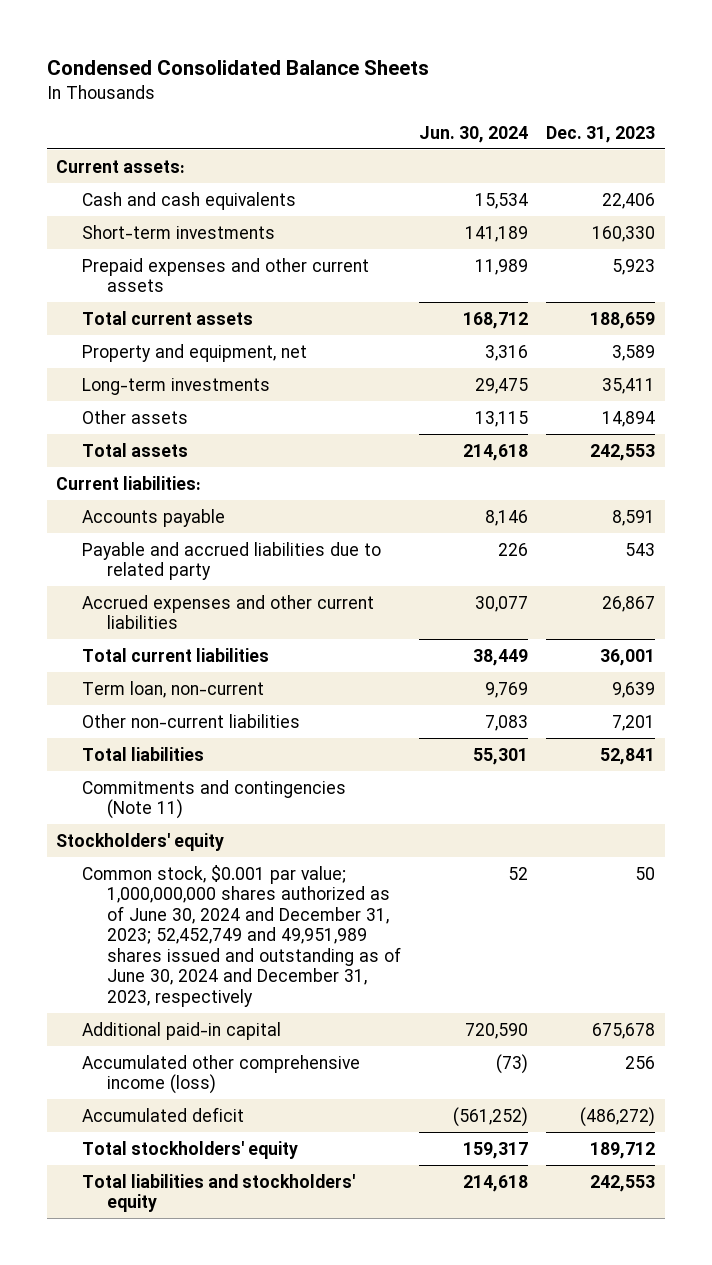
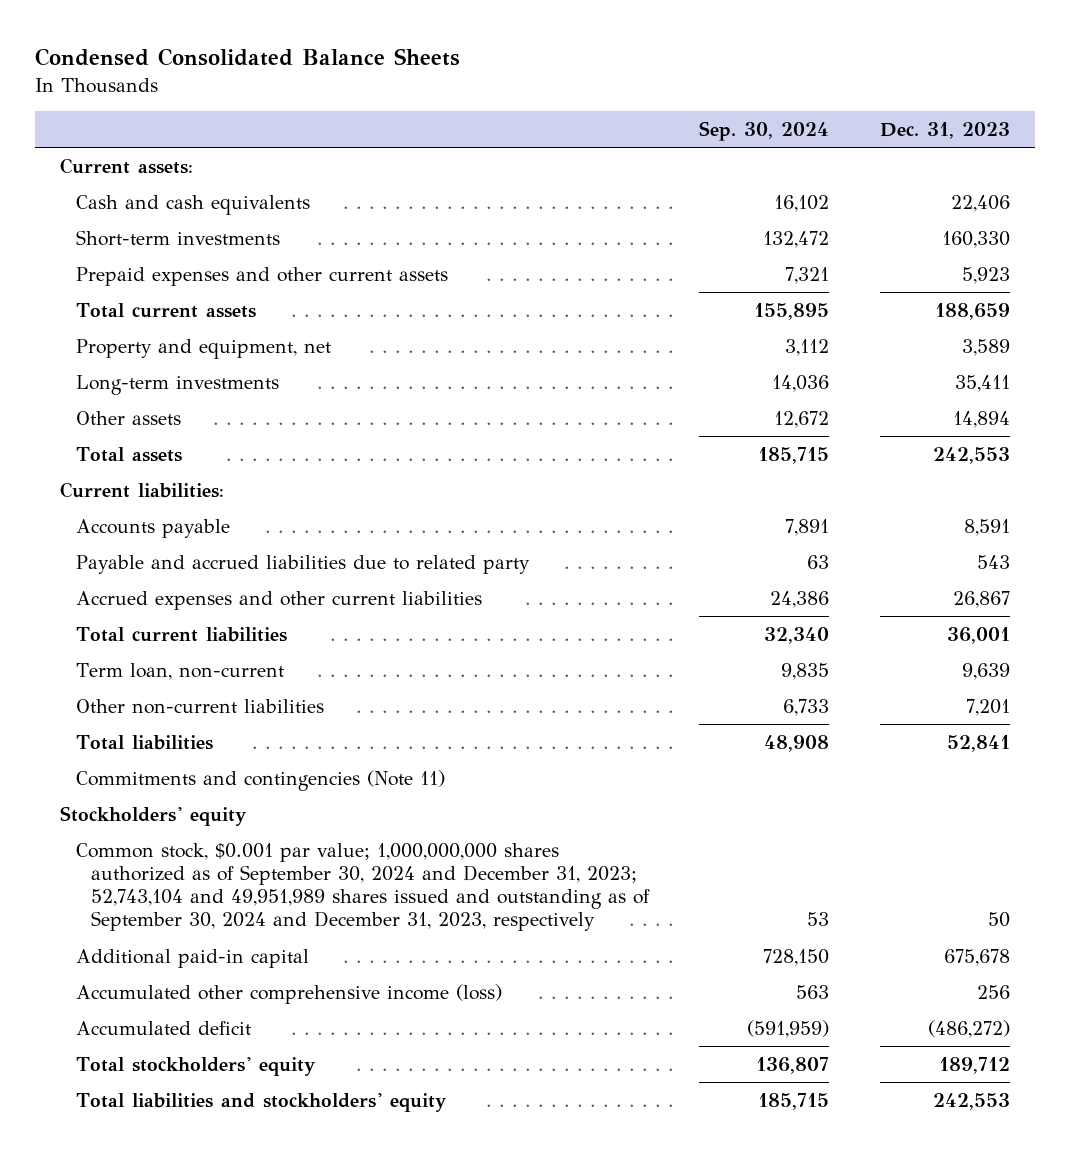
- | Jun. 30, 2024 | Dec. 31, 2023
+ | Sep. 30, 2024 | Dec. 31, 2023
- Common stock, $0.001 par value; 1,000,000,000 shares authorized as of June 30, 2024 and December 31, 2023; 52,452,749 and 49,951,989 shares issued and outstanding as of June 30, 2024 and December 31, 2023, respectively | 52 | 50
+ Common stock, $0.001 par value; 1,000,000,000 shares authorized as of September 30, 2024 and December 31, 2023; 52,743,104 and 49,951,989 shares issued and outstanding as of September 30, 2024 and December 31, 2023, respectively | 53 | 50

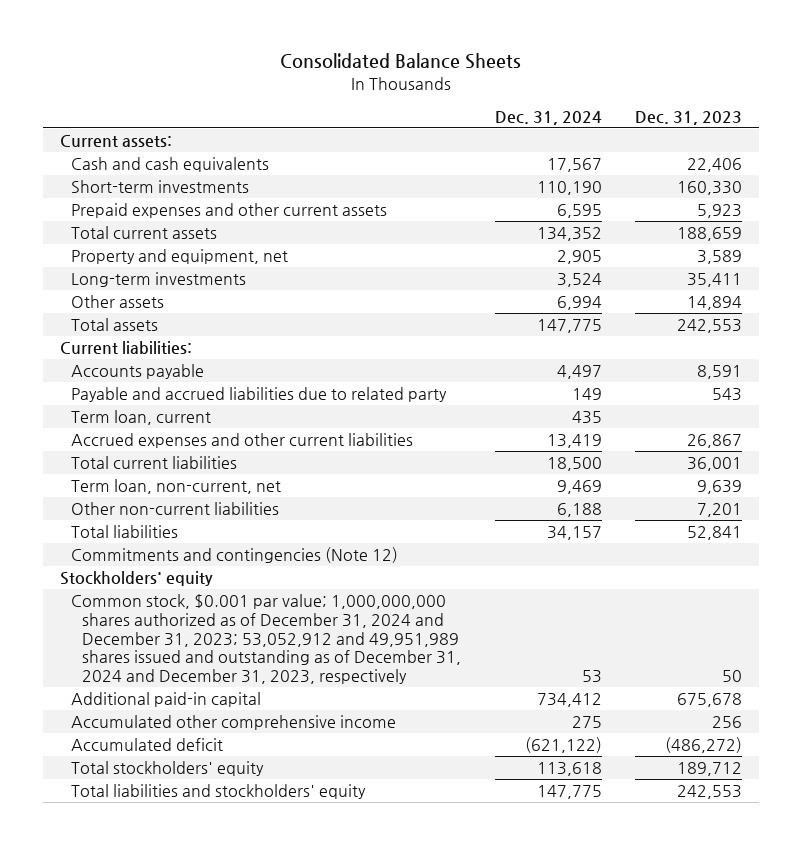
- Condensed Consolidated Balance Sheets
+ Consolidated Balance Sheets
- | Sep. 30, 2024 | Dec. 31, 2023
+ | Dec. 31, 2024 | Dec. 31, 2023
+ Term loan, current | 435 |
- Term loan, non-current | 9,835 | 9,639
+ Term loan, non-current, net | 9,469 | 9,639
- Commitments and contingencies (Note 11)
+ Commitments and contingencies (Note 12)
- Common stock, $0.001 par value; 1,000,000,000 shares authorized as of September 30, 2024 and December 31, 2023; 52,743,104 and 49,951,989 shares issued and outstanding as of September 30, 2024 and December 31, 2023, respectively | 53 | 50
+ Common stock, $0.001 par value; 1,000,000,000 shares authorized as of December 31, 2024 and December 31, 2023; 53,052,912 and 49,951,989 shares issued and outstanding as of December 31, 2024 and December 31, 2023, respectively | 53 | 50
- Accumulated other comprehensive income (loss) | 563 | 256
+ Accumulated other comprehensive income | 275 | 256

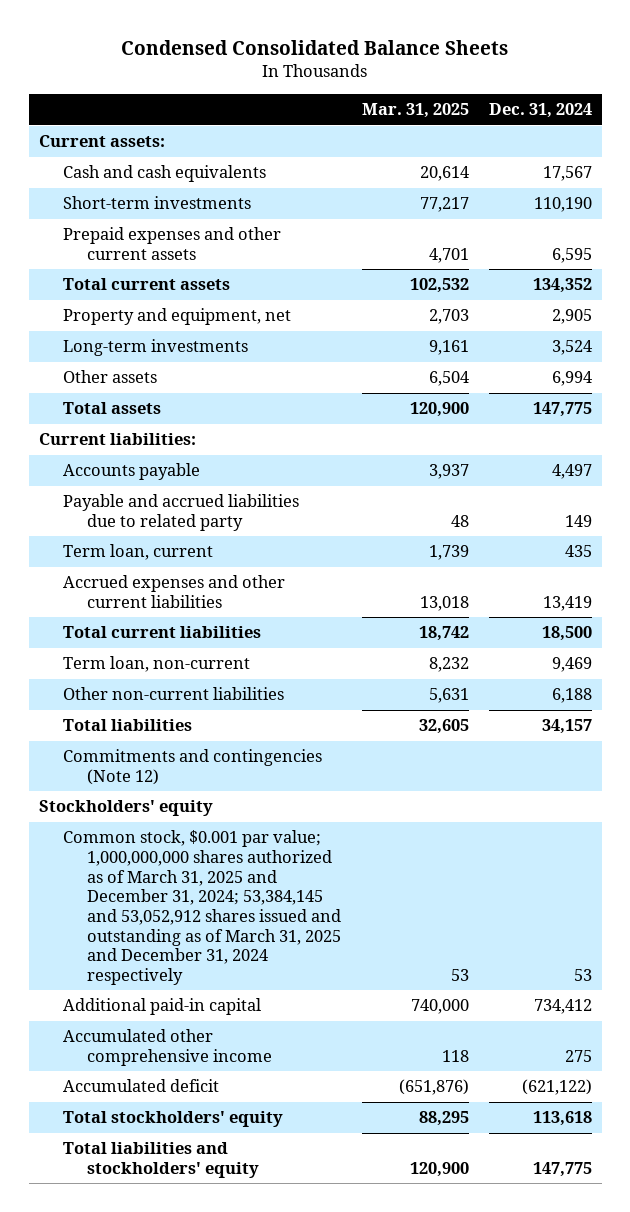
- Consolidated Balance Sheets
+ Condensed Consolidated Balance Sheets
- | Dec. 31, 2024 | Dec. 31, 2023
+ | Mar. 31, 2025 | Dec. 31, 2024
- Term loan, non-current, net | 9,469 | 9,639
+ Term loan, non-current | 8,232 | 9,469
- Common stock, $0.001 par value; 1,000,000,000 shares authorized as of December 31, 2024 and December 31, 2023; 53,052,912 and 49,951,989 shares issued and outstanding as of December 31, 2024 and December 31, 2023, respectively | 53 | 50
+ Common stock, $0.001 par value; 1,000,000,000 shares authorized as of March 31, 2025 and December 31, 2024; 53,384,145 and 53,052,912 shares issued and outstanding as of March 31, 2025 and December 31, 2024 respectively | 53 | 53

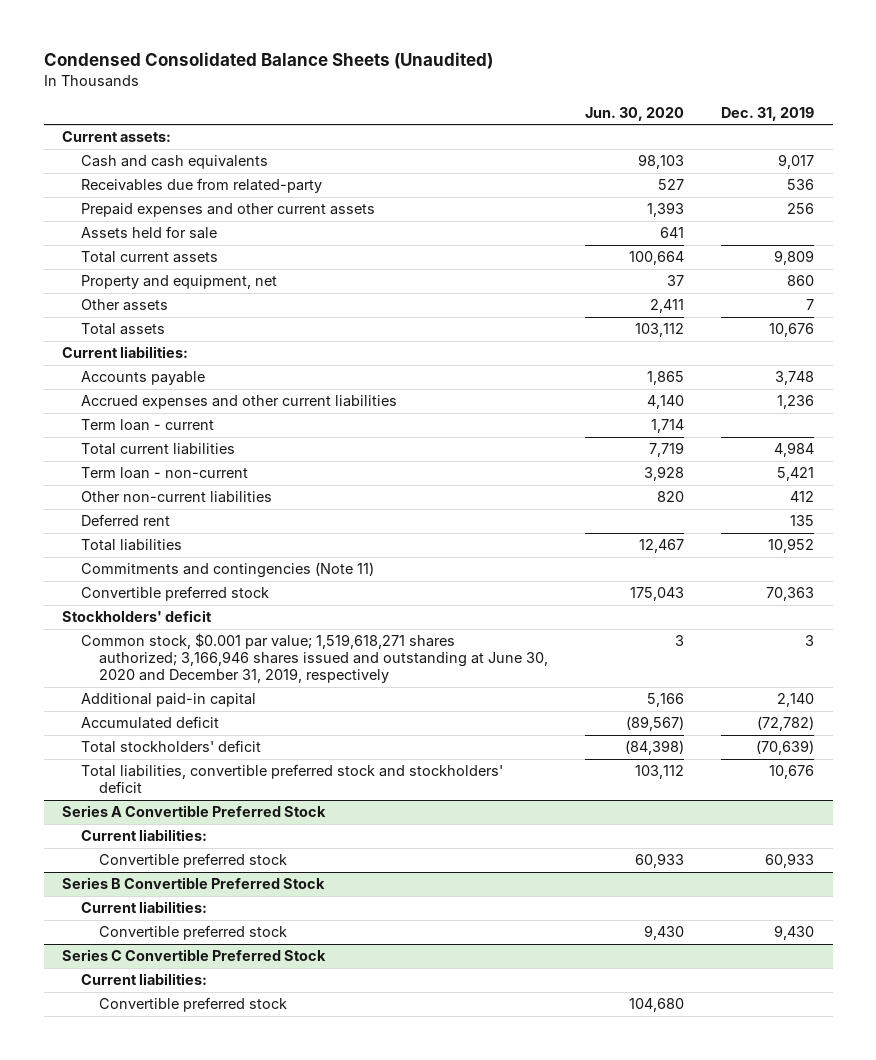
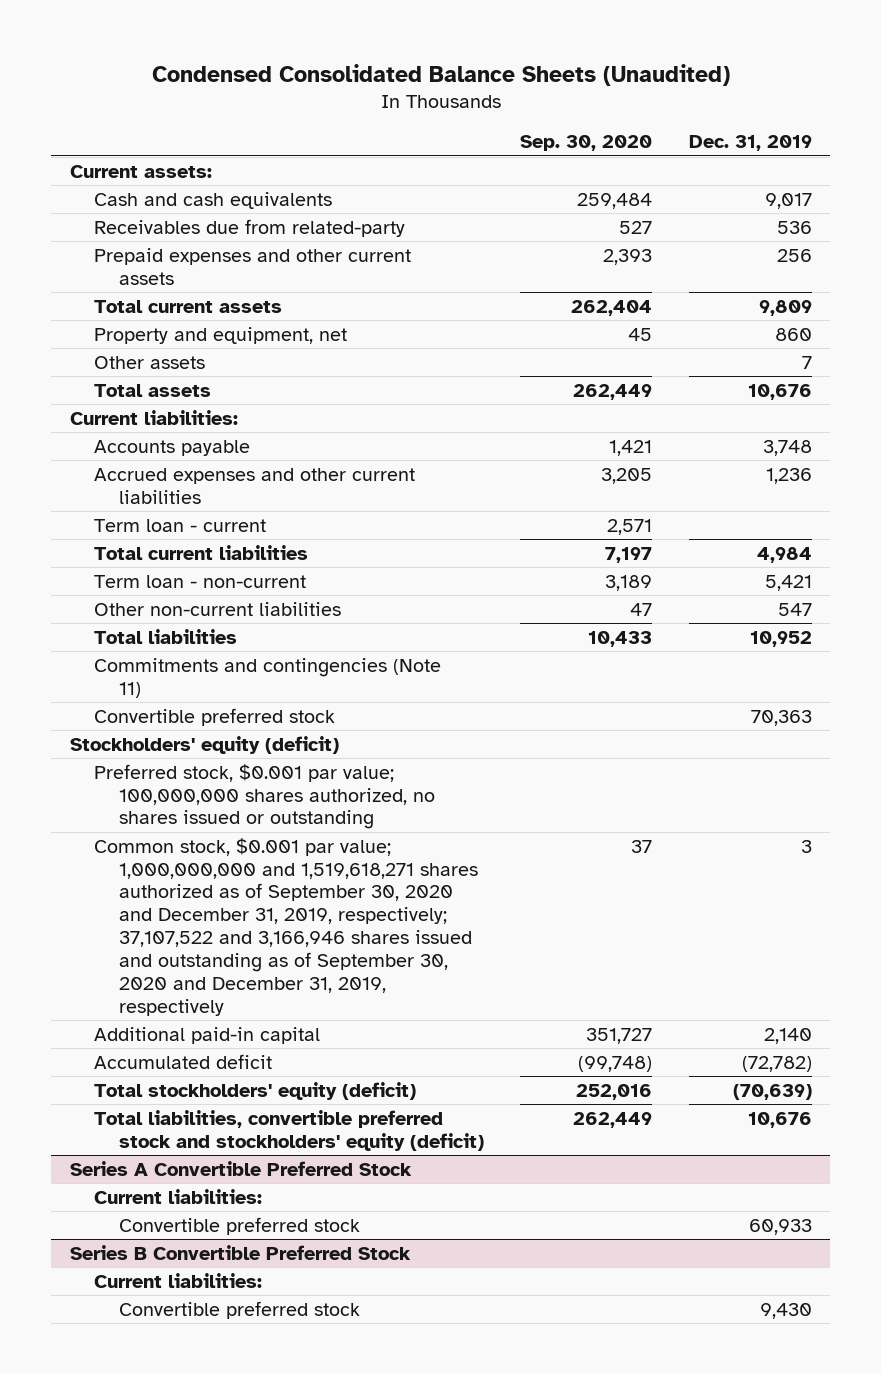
- | Jun. 30, 2020 | Dec. 31, 2019
+ | Sep. 30, 2020 | Dec. 31, 2019
- Assets held for sale | 641 |
- Other non-current liabilities | 820 | 412
- Deferred rent | | 135
+ Other non-current liabilities | 47 | 547
- Stockholders' deficit
- Common stock, $0.001 par value; 1,519,618,271 shares authorized; 3,166,946 shares issued and outstanding at June 30, 2020 and December 31, 2019, respectively | 3 | 3
+ Stockholders' equity (deficit)
+ Preferred stock, $0.001 par value; 100,000,000 shares authorized, no shares issued or outstanding
+ Common stock, $0.001 par value; 1,000,000,000 and 1,519,618,271 shares authorized as of September 30, 2020 and December 31, 2019, respectively; 37,107,522 and 3,166,946 shares issued and outstanding as of September 30, 2020 and December 31, 2019, respectively | 37 | 3
- Total stockholders' deficit | (84,398) | (70,639)
- Total liabilities, convertible preferred stock and stockholders' deficit | 103,112 | 10,676
+ Total stockholders' equity (deficit) | 252,016 | (70,639)
+ Total liabilities, convertible preferred stock and stockholders' equity (deficit) | 262,449 | 10,676
- Series C Convertible Preferred Stock
- Current liabilities:
- Convertible preferred stock | 104,680 |

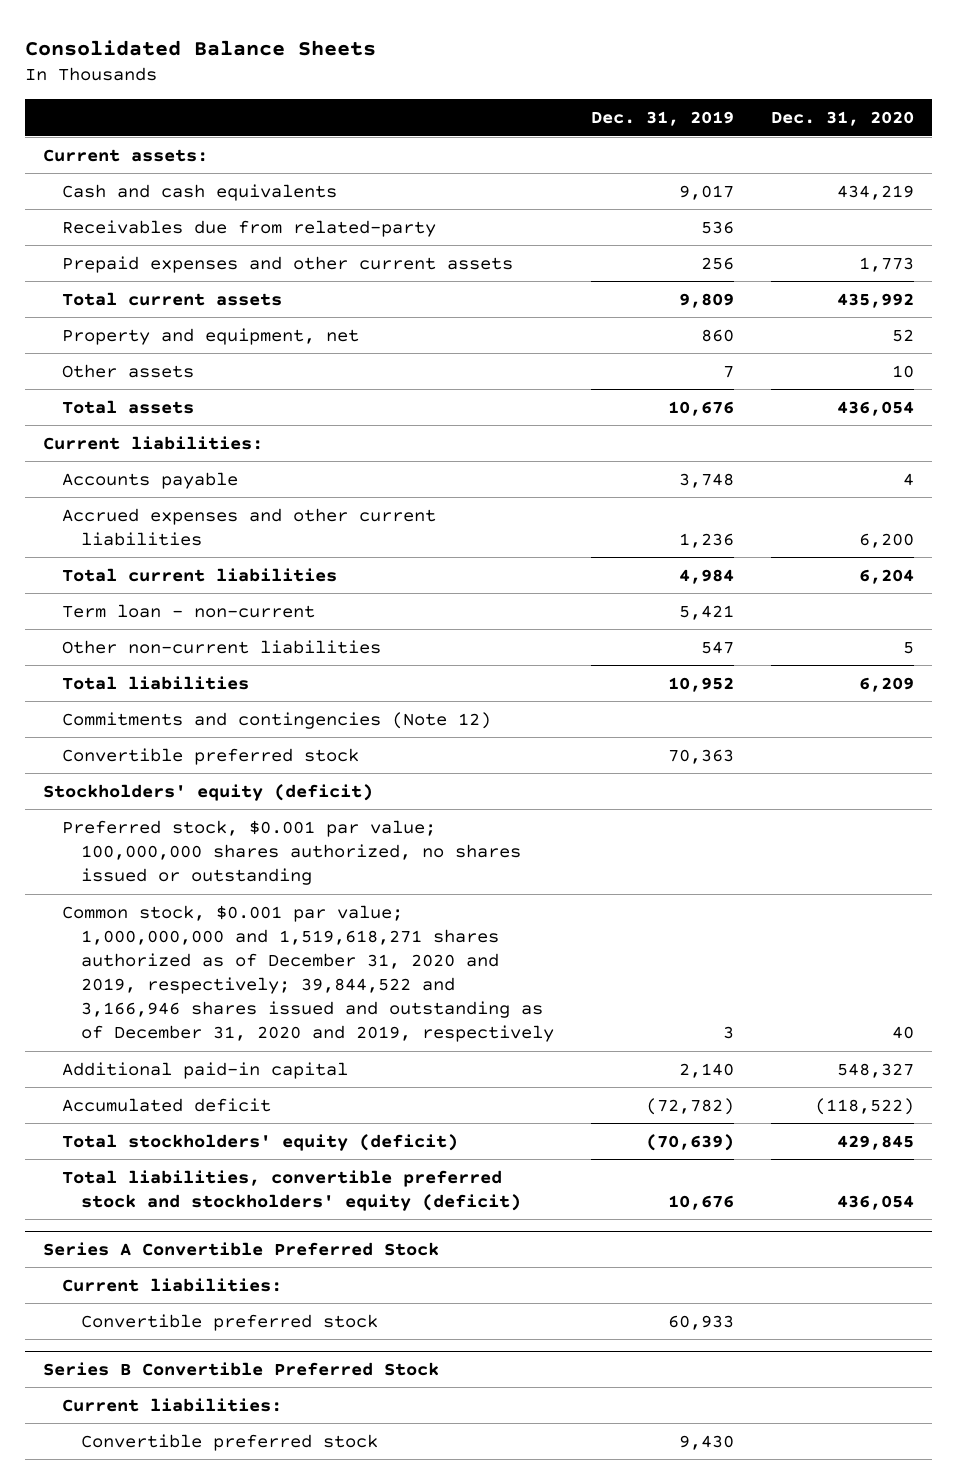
- Condensed Consolidated Balance Sheets (Unaudited)
+ Consolidated Balance Sheets
- | Sep. 30, 2020 | Dec. 31, 2019
+ | Dec. 31, 2019 | Dec. 31, 2020
- Term loan - current | 2,571 |
- Commitments and contingencies (Note 11)
+ Commitments and contingencies (Note 12)
- Common stock, $0.001 par value; 1,000,000,000 and 1,519,618,271 shares authorized as of September 30, 2020 and December 31, 2019, respectively; 37,107,522 and 3,166,946 shares issued and outstanding as of September 30, 2020 and December 31, 2019, respectively | 37 | 3
+ Common stock, $0.001 par value; 1,000,000,000 and 1,519,618,271 shares authorized as of December 31, 2020 and 2019, respectively; 39,844,522 and 3,166,946 shares issued and outstanding as of December 31, 2020 and 2019, respectively | 3 | 40

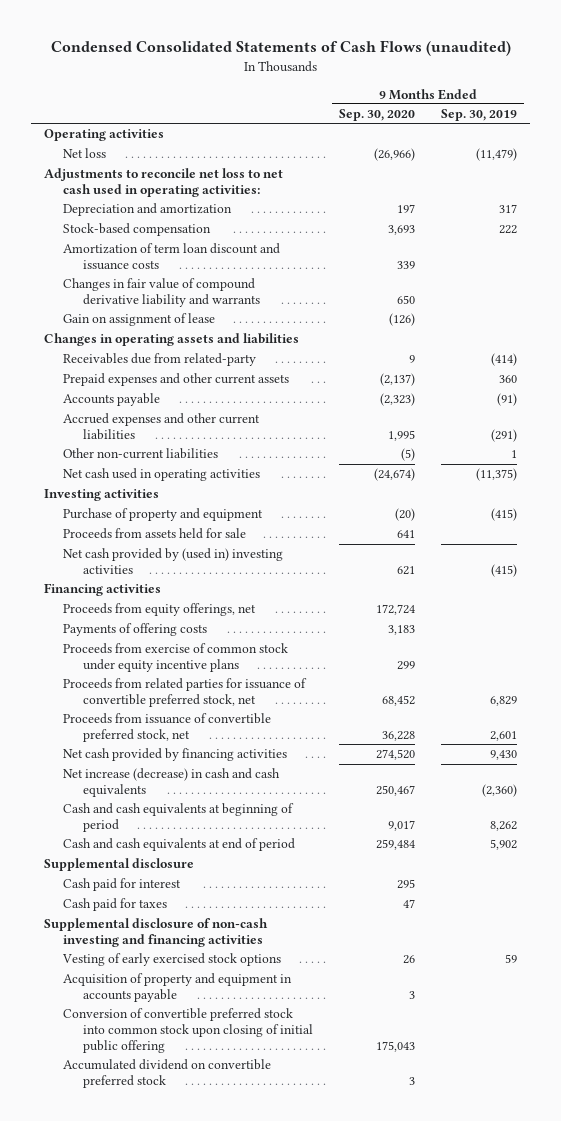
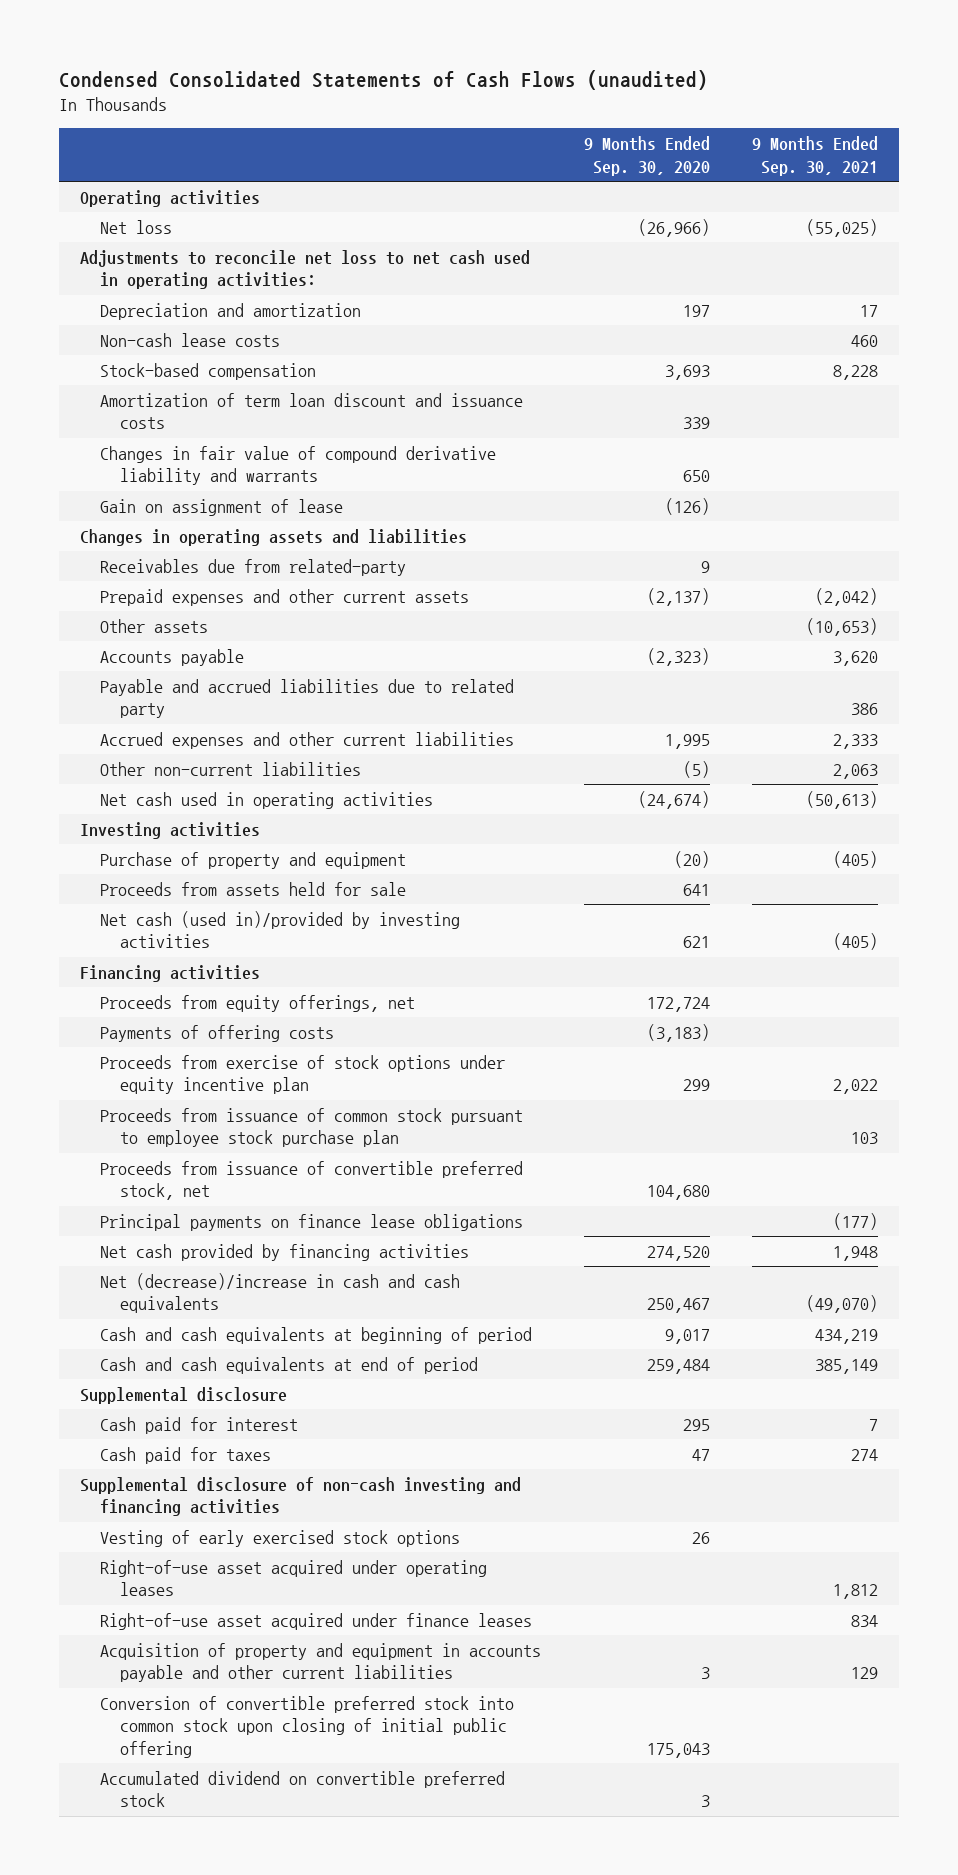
- | 9 Months Ended Sep. 30, 2020 | 9 Months Ended Sep. 30, 2019
+ | 9 Months Ended Sep. 30, 2020 | 9 Months Ended Sep. 30, 2021
+ Non-cash lease costs | | 460
+ Other assets | | (10,653)
+ Payable and accrued liabilities due to related party | | 386
- Net cash provided by (used in) investing activities | 621 | (415)
+ Net cash (used in)/provided by investing activities | 621 | (405)
- Payments of offering costs | 3,183 |
- Proceeds from exercise of common stock under equity incentive plans | 299 |
- Proceeds from related parties for issuance of convertible preferred stock, net | 68,452 | 6,829
- Proceeds from issuance of convertible preferred stock, net | 36,228 | 2,601
+ Payments of offering costs | (3,183) |
+ Proceeds from exercise of stock options under equity incentive plan | 299 | 2,022
+ Proceeds from issuance of common stock pursuant to employee stock purchase plan | | 103
+ Proceeds from issuance of convertible preferred stock, net | 104,680 |
+ Principal payments on finance lease obligations | | (177)
- Net increase (decrease) in cash and cash equivalents | 250,467 | (2,360)
+ Net (decrease)/increase in cash and cash equivalents | 250,467 | (49,070)
- Acquisition of property and equipment in accounts payable | 3 |
+ Right-of-use asset acquired under operating leases | | 1,812
+ Right-of-use asset acquired under finance leases | | 834
+ Acquisition of property and equipment in accounts payable and other current liabilities | 3 | 129

